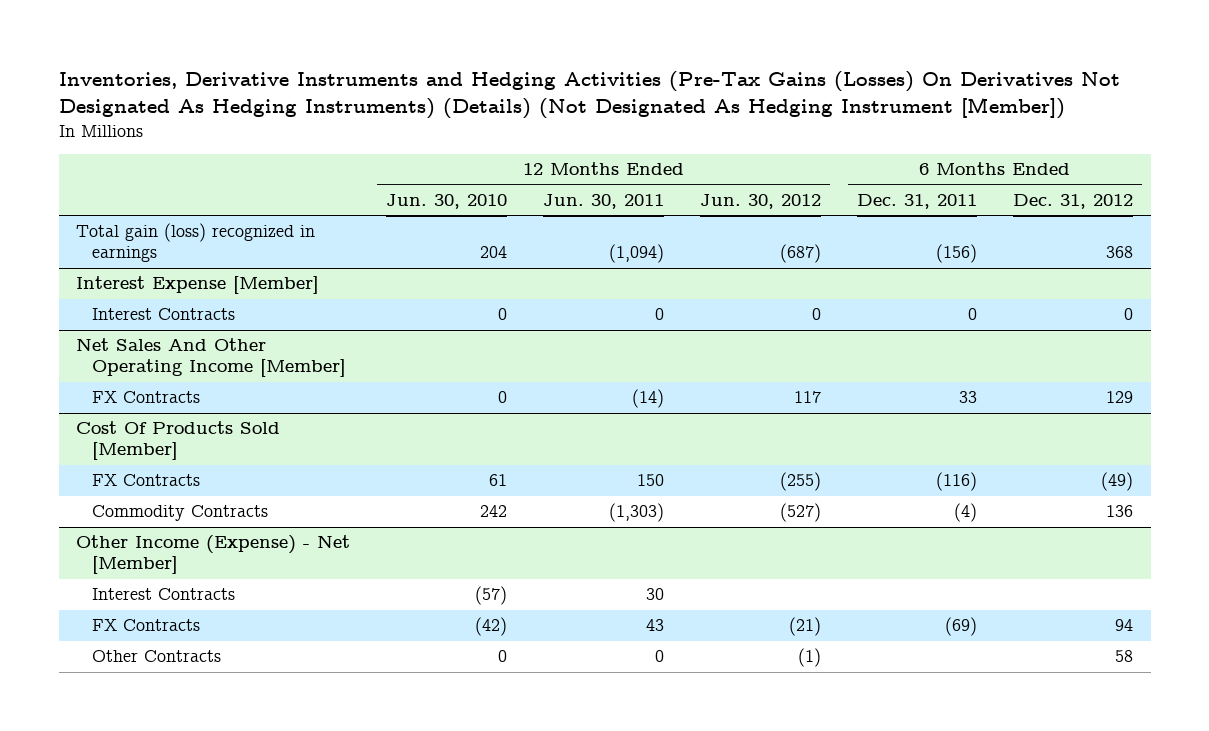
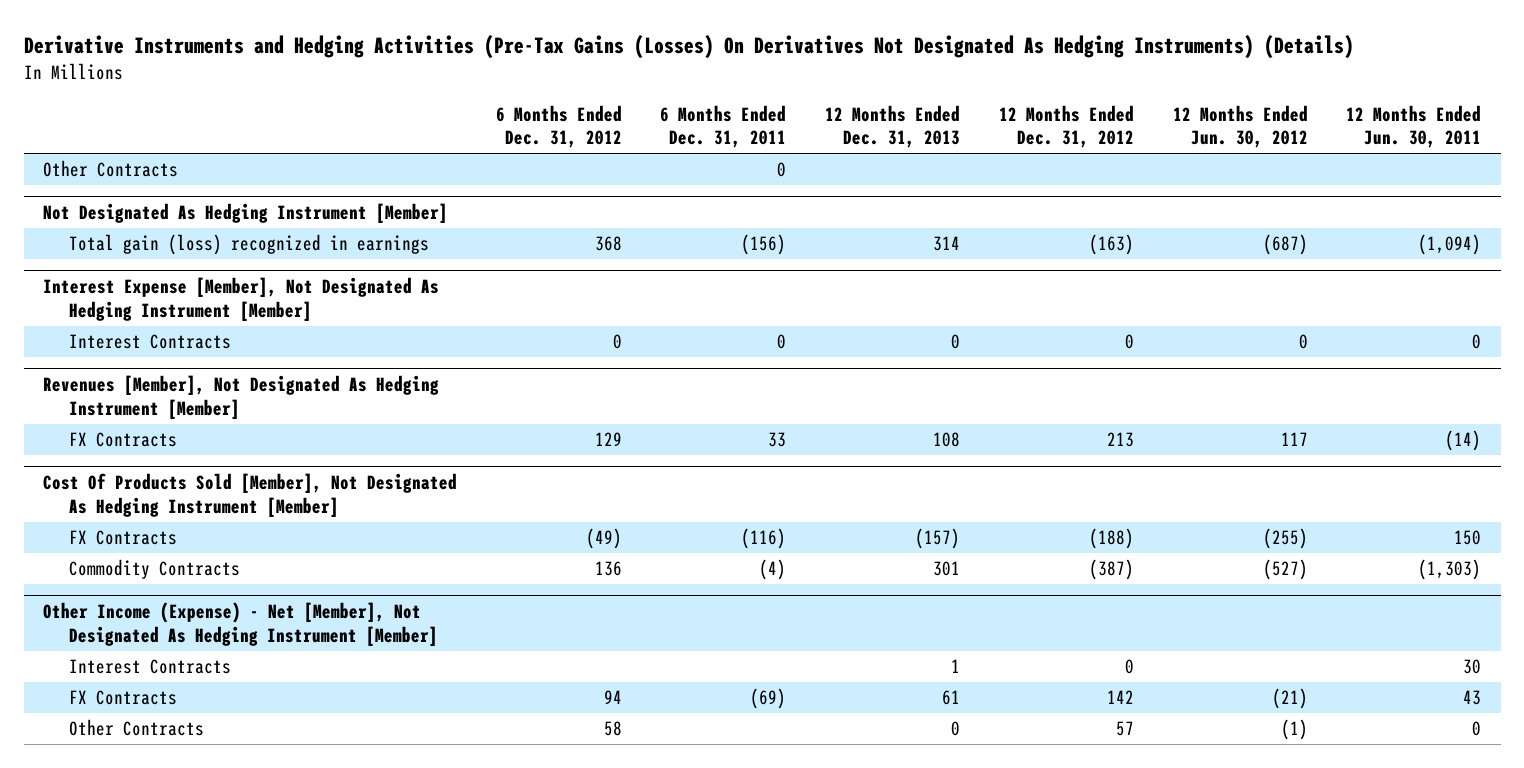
- Inventories, Derivative Instruments and Hedging Activities (Pre-Tax Gains (Losses) On Derivatives Not Designated As Hedging Instruments) (Details) (Not Designated As Hedging Instrument [Member])
+ Derivative Instruments and Hedging Activities (Pre-Tax Gains (Losses) On Derivatives Not Designated As Hedging Instruments) (Details)
- | 12 Months Ended Jun. 30, 2010 | 12 Months Ended Jun. 30, 2011 | 12 Months Ended Jun. 30, 2012 | 6 Months Ended Dec. 31, 2011 | 6 Months Ended Dec. 31, 2012
+ | 6 Months Ended Dec. 31, 2012 | 6 Months Ended Dec. 31, 2011 | 12 Months Ended Dec. 31, 2013 | 12 Months Ended Dec. 31, 2012 | 12 Months Ended Jun. 30, 2012 | 12 Months Ended Jun. 30, 2011
+ Other Contracts | | 0 | | | |
+ Not Designated As Hedging Instrument [Member]
- Interest Expense [Member]
+ Interest Expense [Member], Not Designated As Hedging Instrument [Member]
- Net Sales And Other Operating Income [Member]
+ Revenues [Member], Not Designated As Hedging Instrument [Member]
- Cost Of Products Sold [Member]
+ Cost Of Products Sold [Member], Not Designated As Hedging Instrument [Member]
- Other Income (Expense) - Net [Member]
+ Other Income (Expense) - Net [Member], Not Designated As Hedging Instrument [Member]

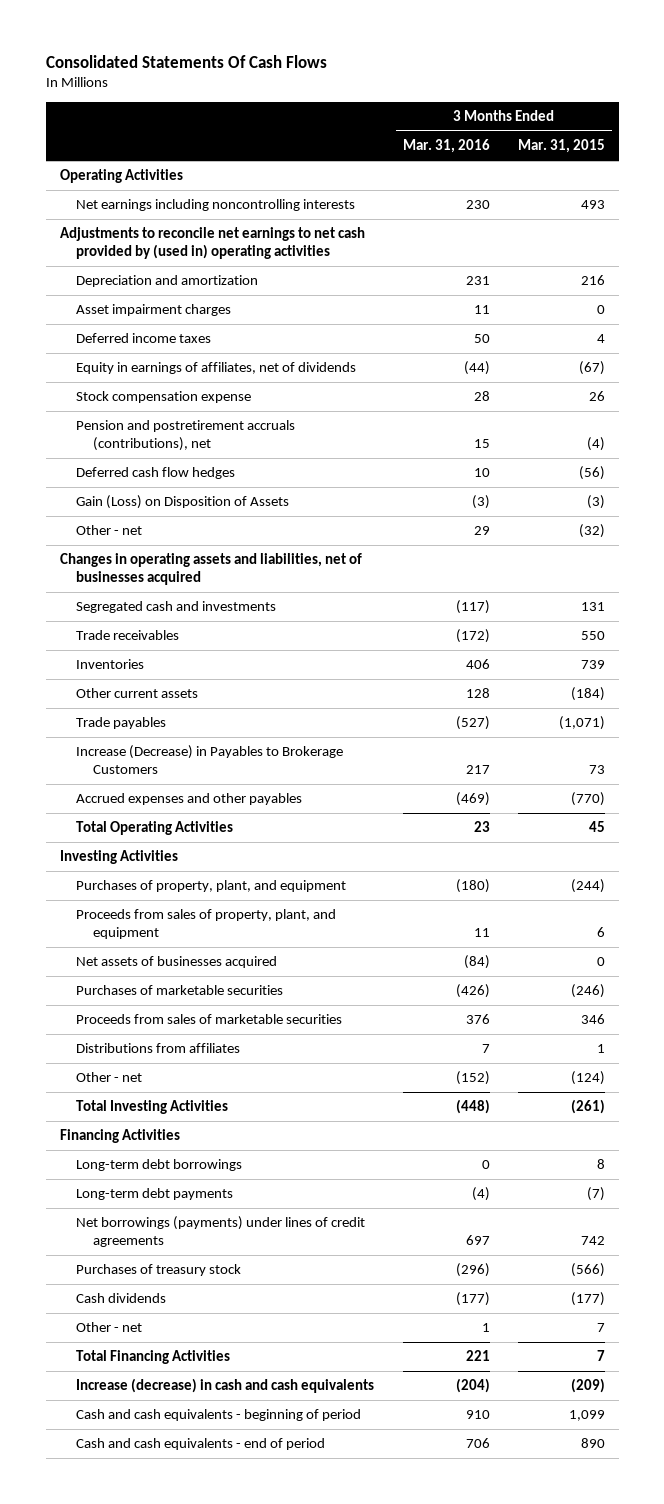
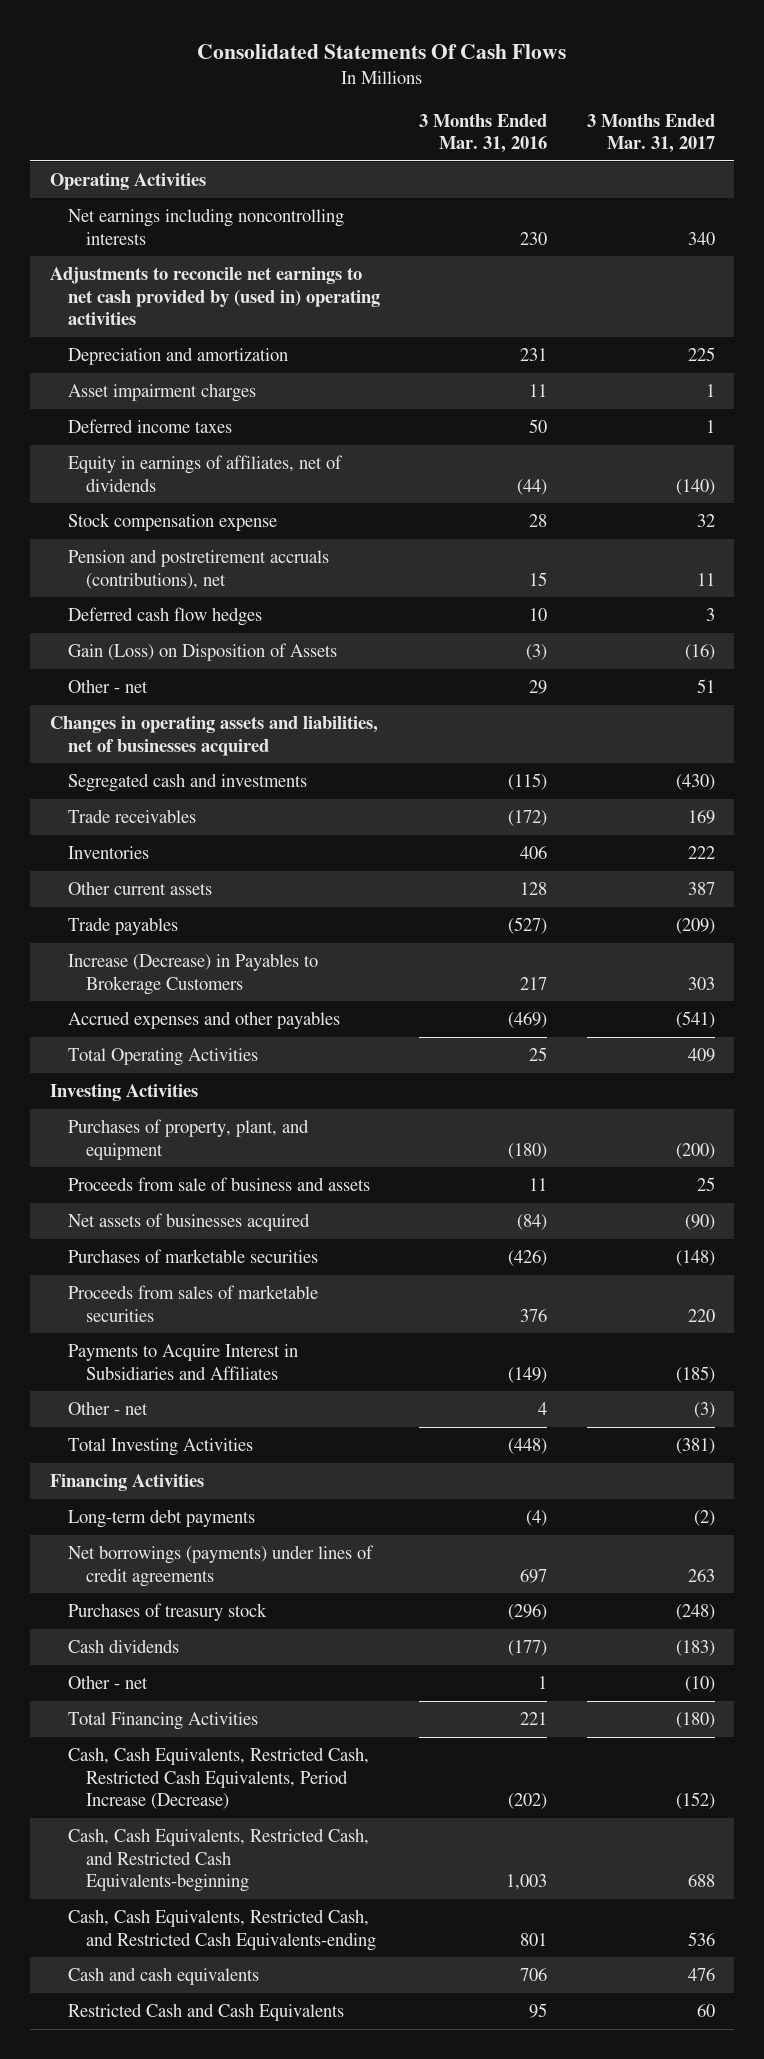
- | 3 Months Ended Mar. 31, 2016 | 3 Months Ended Mar. 31, 2015
+ | 3 Months Ended Mar. 31, 2016 | 3 Months Ended Mar. 31, 2017
- Segregated cash and investments | (117) | 131
+ Segregated cash and investments | (115) | (430)
- Total Operating Activities | 23 | 45
+ Total Operating Activities | 25 | 409
- Proceeds from sales of property, plant, and equipment | 11 | 6
+ Proceeds from sale of business and assets | 11 | 25
- Distributions from affiliates | 7 | 1
- Other - net | (152) | (124)
+ Payments to Acquire Interest in Subsidiaries and Affiliates | (149) | (185)
+ Other - net | 4 | (3)
- Long-term debt borrowings | 0 | 8
- Increase (decrease) in cash and cash equivalents | (204) | (209)
- Cash and cash equivalents - beginning of period | 910 | 1,099
- Cash and cash equivalents - end of period | 706 | 890
+ Cash, Cash Equivalents, Restricted Cash, Restricted Cash Equivalents, Period Increase (Decrease) | (202) | (152)
+ Cash, Cash Equivalents, Restricted Cash, and Restricted Cash Equivalents-beginning | 1,003 | 688
+ Cash, Cash Equivalents, Restricted Cash, and Restricted Cash Equivalents-ending | 801 | 536
+ Cash and cash equivalents | 706 | 476
+ Restricted Cash and Cash Equivalents | 95 | 60

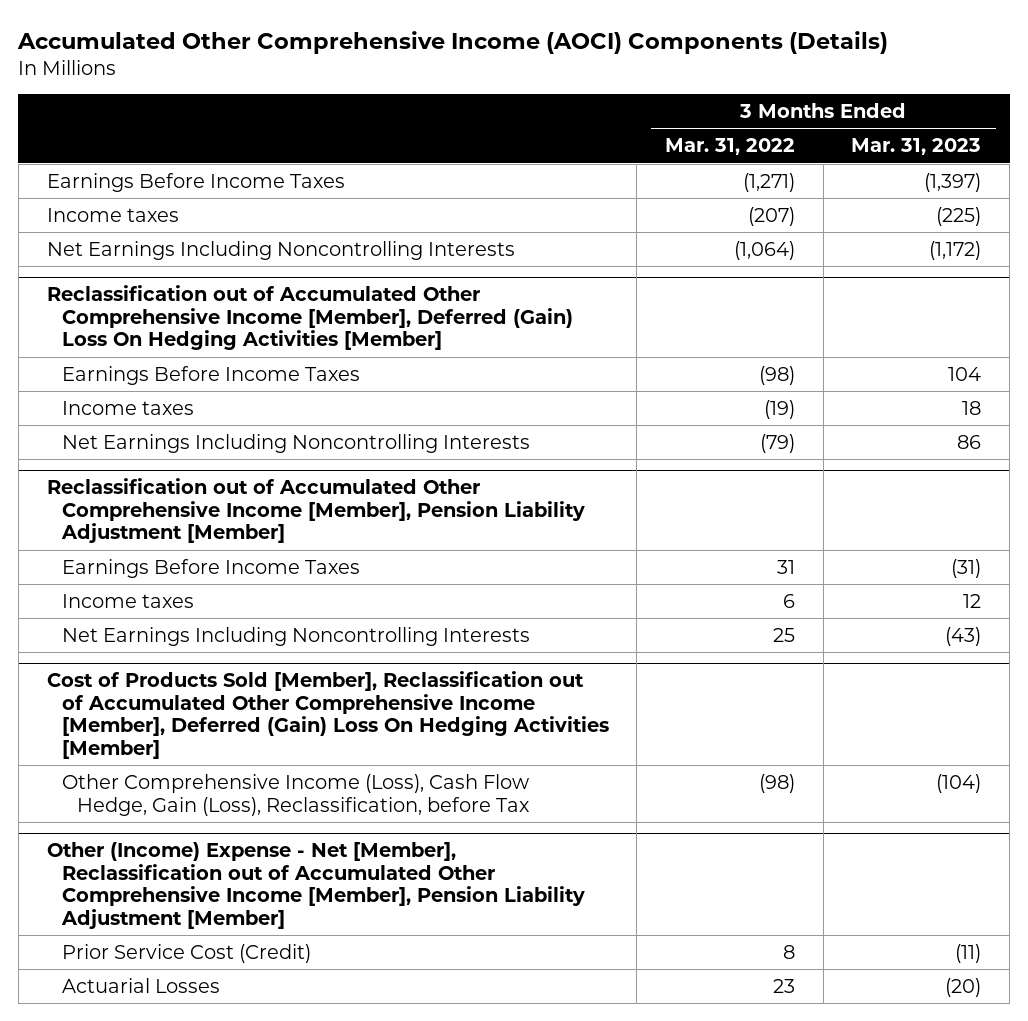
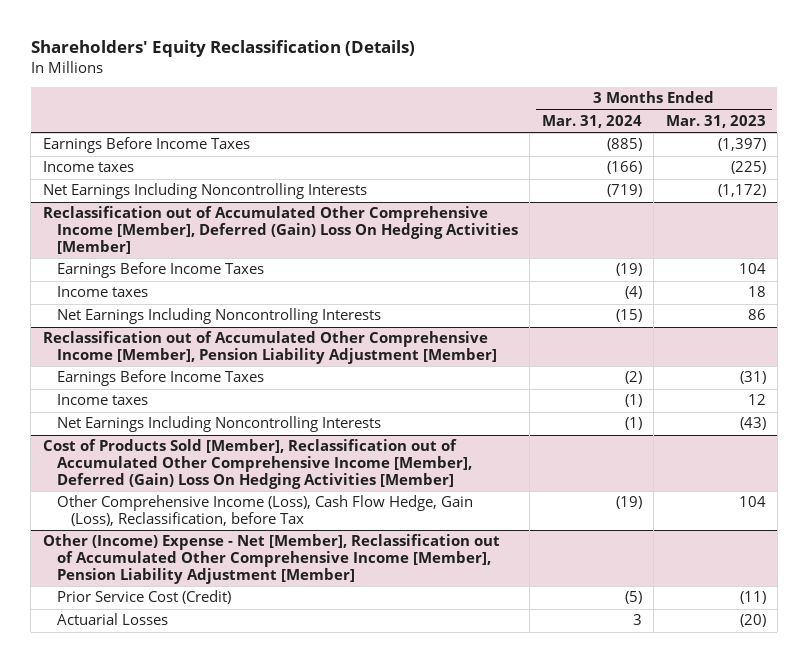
- Accumulated Other Comprehensive Income (AOCI) Components (Details)
+ Shareholders' Equity Reclassification (Details)
- | 3 Months Ended Mar. 31, 2022 | 3 Months Ended Mar. 31, 2023
+ | 3 Months Ended Mar. 31, 2024 | 3 Months Ended Mar. 31, 2023
@ Cost of Products Sold [Member], Reclassification out of Accumulated Other Comprehensive Income [Member], Deferred (Gain) Loss On Hedging Activities [Member]
- Other Comprehensive Income (Loss), Cash Flow Hedge, Gain (Loss), Reclassification, before Tax | (98) | (104)
+ Other Comprehensive Income (Loss), Cash Flow Hedge, Gain (Loss), Reclassification, before Tax | (19) | 104

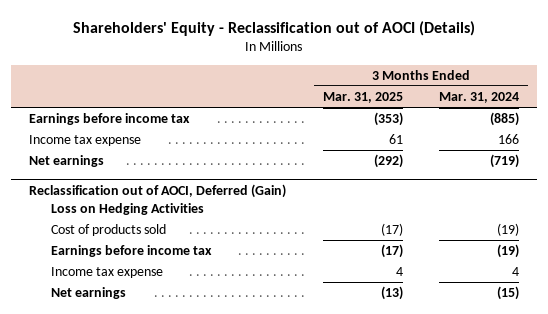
- Shareholders' Equity Reclassification (Details)
+ Shareholders' Equity - Reclassification out of AOCI (Details)
- | 3 Months Ended Mar. 31, 2024 | 3 Months Ended Mar. 31, 2023
+ | 3 Months Ended Mar. 31, 2025 | 3 Months Ended Mar. 31, 2024
- Earnings Before Income Taxes | (885) | (1,397)
- Income taxes | (166) | (225)
- Net Earnings Including Noncontrolling Interests | (719) | (1,172)
- Reclassification out of Accumulated Other Comprehensive Income [Member], Deferred (Gain) Loss On Hedging Activities [Member]
- Earnings Before Income Taxes | (19) | 104
- Income taxes | (4) | 18
- Net Earnings Including Noncontrolling Interests | (15) | 86
- Reclassification out of Accumulated Other Comprehensive Income [Member], Pension Liability Adjustment [Member]
- Earnings Before Income Taxes | (2) | (31)
- Income taxes | (1) | 12
- Net Earnings Including Noncontrolling Interests | (1) | (43)
- Cost of Products Sold [Member], Reclassification out of Accumulated Other Comprehensive Income [Member], Deferred (Gain) Loss On Hedging Activities [Member]
- Other Comprehensive Income (Loss), Cash Flow Hedge, Gain (Loss), Reclassification, before Tax | (19) | 104
- Other (Income) Expense - Net [Member], Reclassification out of Accumulated Other Comprehensive Income [Member], Pension Liability Adjustment [Member]
- Prior Service Cost (Credit) | (5) | (11)
- Actuarial Losses | 3 | (20)
+ Earnings before income tax | (353) | (885)
+ Income tax expense | 61 | 166
+ Net earnings | (292) | (719)
+ Reclassification out of AOCI, Deferred (Gain) Loss on Hedging Activities
+ Cost of products sold | (17) | (19)
+ Earnings before income tax | (17) | (19)
+ Income tax expense | 4 | 4
+ Net earnings | (13) | (15)

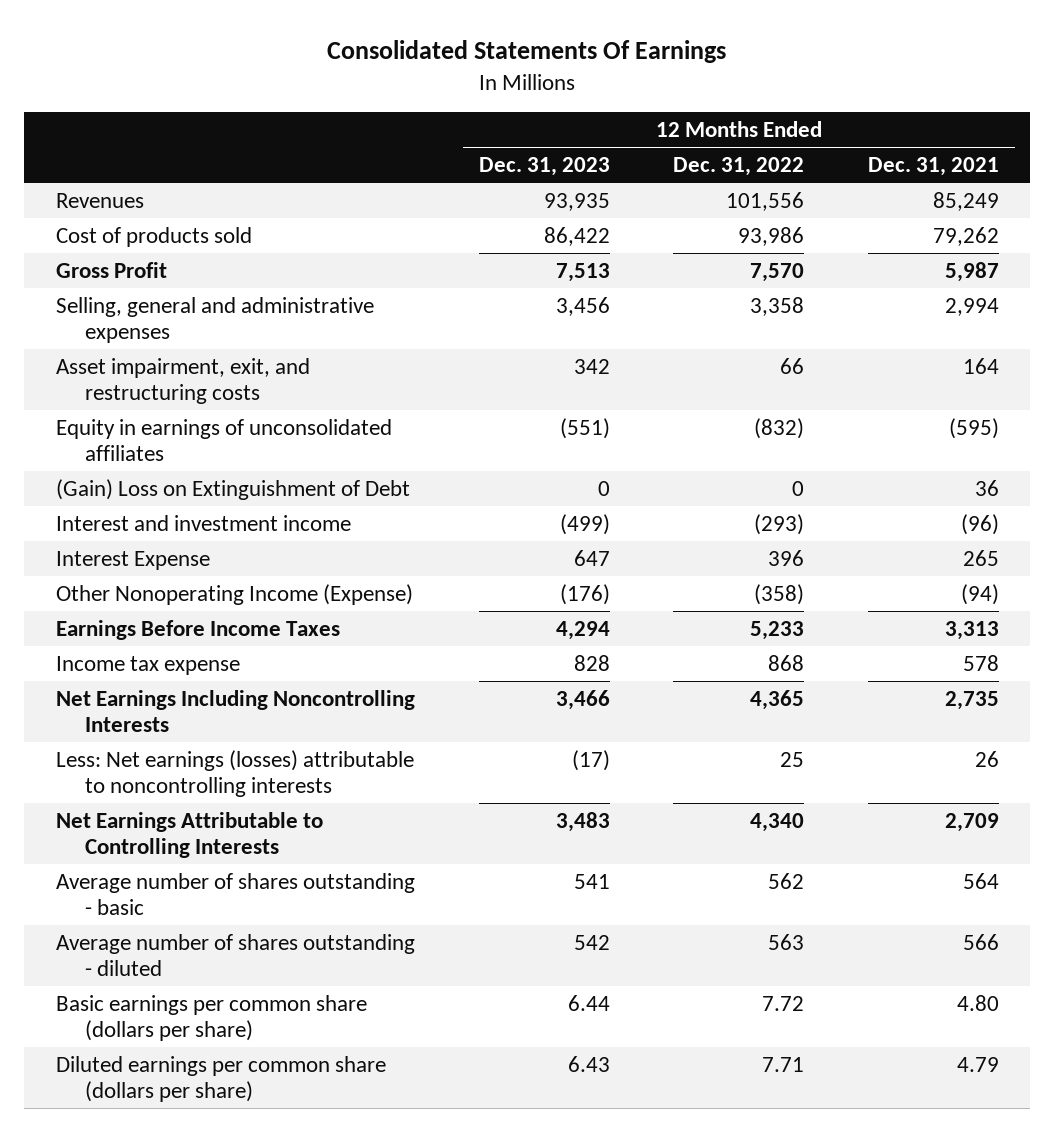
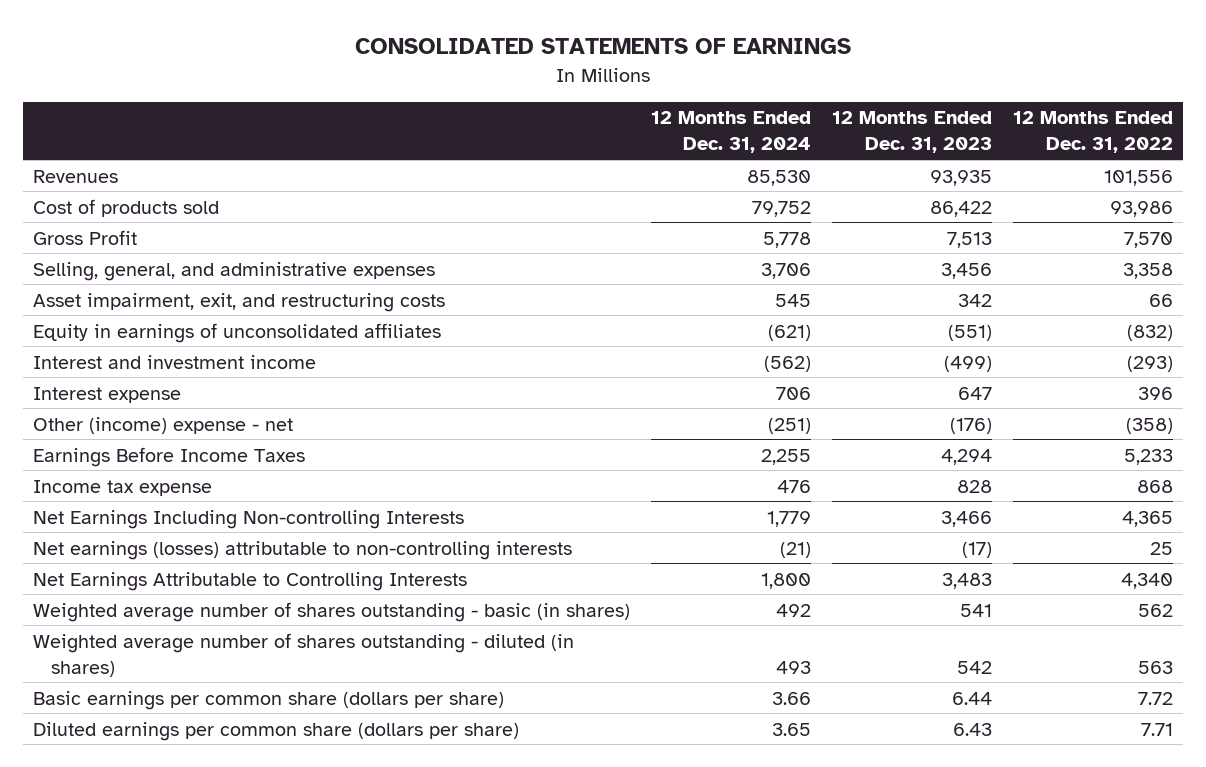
- Consolidated Statements Of Earnings
+ CONSOLIDATED STATEMENTS OF EARNINGS
- | 12 Months Ended Dec. 31, 2023 | 12 Months Ended Dec. 31, 2022 | 12 Months Ended Dec. 31, 2021
+ | 12 Months Ended Dec. 31, 2024 | 12 Months Ended Dec. 31, 2023 | 12 Months Ended Dec. 31, 2022
- Selling, general and administrative expenses | 3,456 | 3,358 | 2,994
+ Selling, general, and administrative expenses | 3,706 | 3,456 | 3,358
- (Gain) Loss on Extinguishment of Debt | 0 | 0 | 36
- Interest Expense | 647 | 396 | 265
- Other Nonoperating Income (Expense) | (176) | (358) | (94)
+ Interest expense | 706 | 647 | 396
+ Other (income) expense - net | (251) | (176) | (358)
- Net Earnings Including Noncontrolling Interests | 3,466 | 4,365 | 2,735
- Less: Net earnings (losses) attributable to noncontrolling interests | (17) | 25 | 26
+ Net Earnings Including Non-controlling Interests | 1,779 | 3,466 | 4,365
+ Net earnings (losses) attributable to non-controlling interests | (21) | (17) | 25
- Average number of shares outstanding - basic | 541 | 562 | 564
- Average number of shares outstanding - diluted | 542 | 563 | 566
+ Weighted average number of shares outstanding - basic (in shares) | 492 | 541 | 562
+ Weighted average number of shares outstanding - diluted (in shares) | 493 | 542 | 563

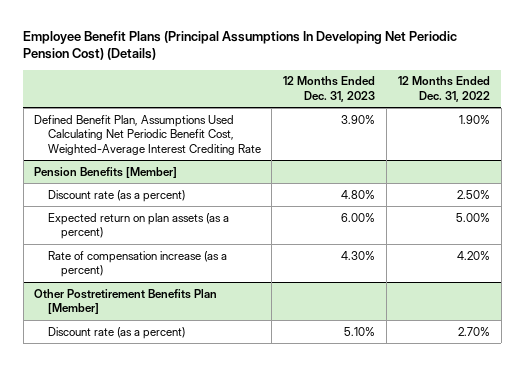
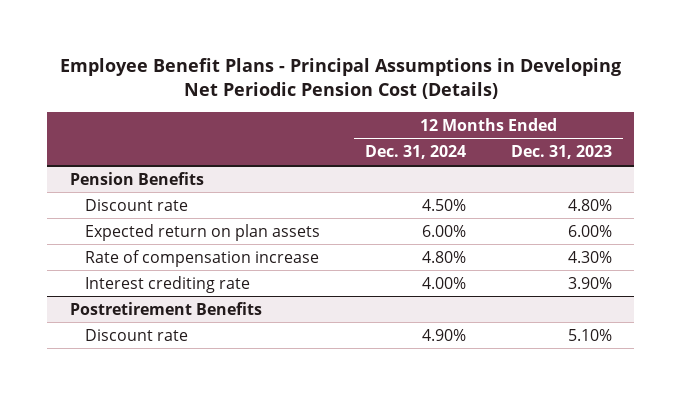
- Employee Benefit Plans (Principal Assumptions In Developing Net Periodic Pension Cost) (Details)
+ Employee Benefit Plans - Principal Assumptions in Developing Net Periodic Pension Cost (Details)
- | 12 Months Ended Dec. 31, 2023 | 12 Months Ended Dec. 31, 2022
+ | 12 Months Ended Dec. 31, 2024 | 12 Months Ended Dec. 31, 2023
- Defined Benefit Plan, Assumptions Used Calculating Net Periodic Benefit Cost, Weighted-Average Interest Crediting Rate | 3.90% | 1.90%
- Pension Benefits [Member]
- Discount rate (as a percent) | 4.80% | 2.50%
- Expected return on plan assets (as a percent) | 6.00% | 5.00%
- Rate of compensation increase (as a percent) | 4.30% | 4.20%
- Other Postretirement Benefits Plan [Member]
- Discount rate (as a percent) | 5.10% | 2.70%
+ Pension Benefits
+ Discount rate | 4.50% | 4.80%
+ Expected return on plan assets | 6.00% | 6.00%
+ Rate of compensation increase | 4.80% | 4.30%
+ Interest crediting rate | 4.00% | 3.90%
+ Postretirement Benefits
+ Discount rate | 4.90% | 5.10%

